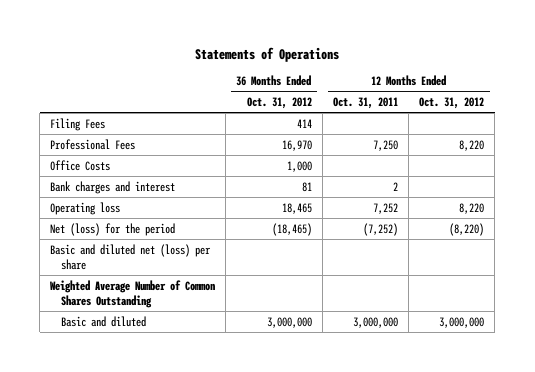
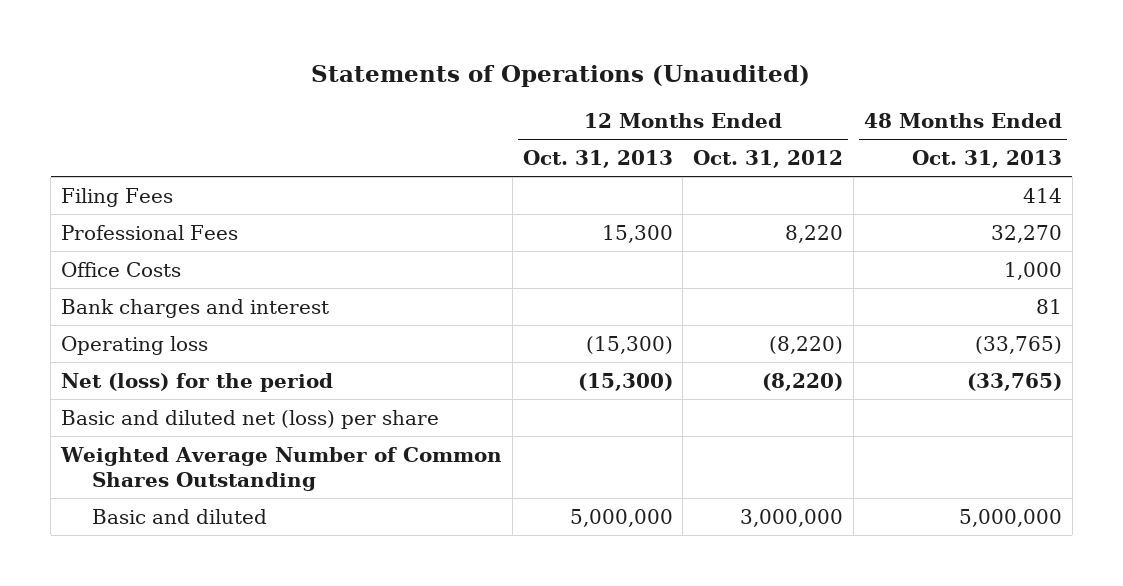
- Statements of Operations
+ Statements of Operations (Unaudited)
- | 36 Months Ended Oct. 31, 2012 | 12 Months Ended Oct. 31, 2011 | 12 Months Ended Oct. 31, 2012
+ | 12 Months Ended Oct. 31, 2013 | 12 Months Ended Oct. 31, 2012 | 48 Months Ended Oct. 31, 2013
- Operating loss | 18,465 | 7,252 | 8,220
+ Operating loss | (15,300) | (8,220) | (33,765)

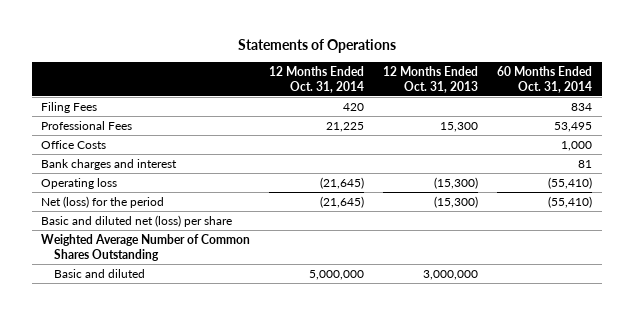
- Statements of Operations (Unaudited)
+ Statements of Operations
- | 12 Months Ended Oct. 31, 2013 | 12 Months Ended Oct. 31, 2012 | 48 Months Ended Oct. 31, 2013
+ | 12 Months Ended Oct. 31, 2014 | 12 Months Ended Oct. 31, 2013 | 60 Months Ended Oct. 31, 2014
- Basic and diluted | 5,000,000 | 3,000,000 | 5,000,000
+ Basic and diluted | 5,000,000 | 3,000,000 |

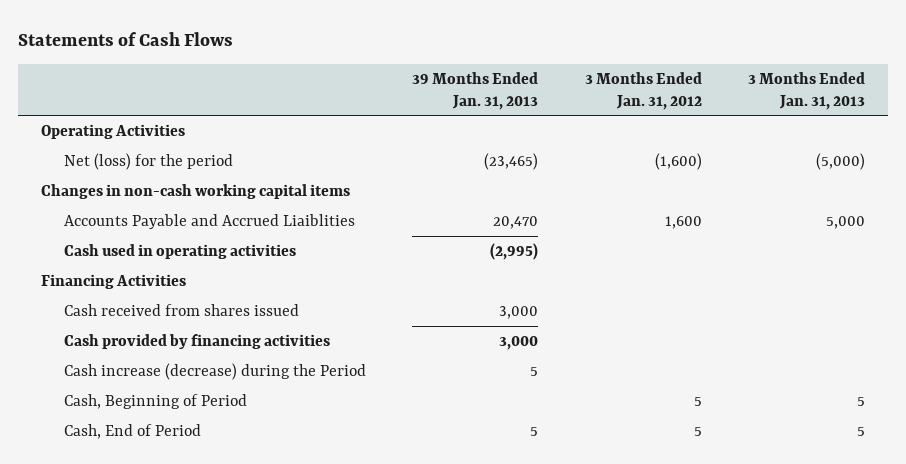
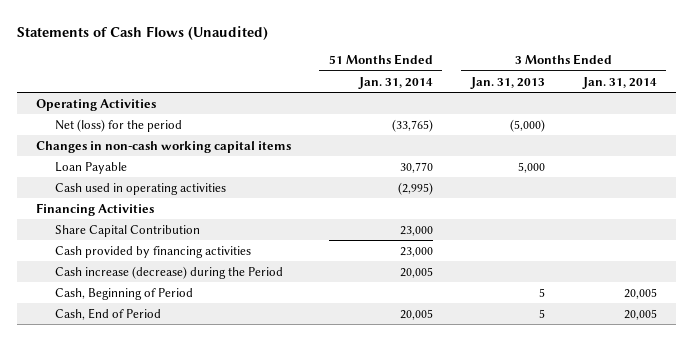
- Statements of Cash Flows
+ Statements of Cash Flows (Unaudited)
- | 39 Months Ended Jan. 31, 2013 | 3 Months Ended Jan. 31, 2012 | 3 Months Ended Jan. 31, 2013
+ | 51 Months Ended Jan. 31, 2014 | 3 Months Ended Jan. 31, 2013 | 3 Months Ended Jan. 31, 2014
- Accounts Payable and Accrued Liaiblities | 20,470 | 1,600 | 5,000
+ Loan Payable | 30,770 | 5,000 |
- Cash received from shares issued | 3,000 | |
+ Share Capital Contribution | 23,000 | |

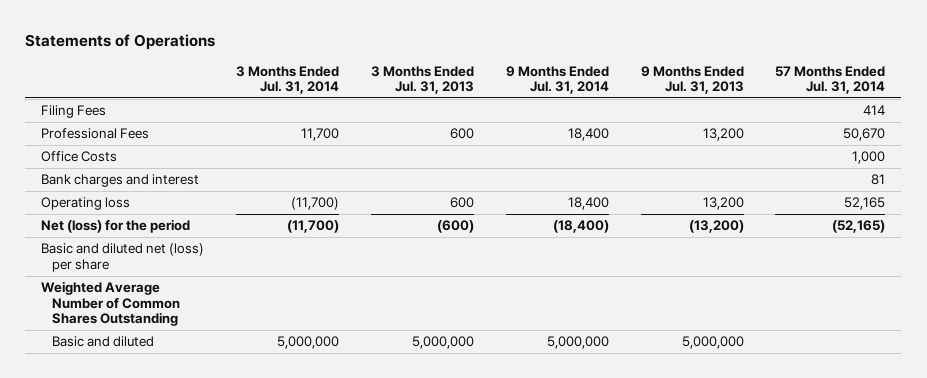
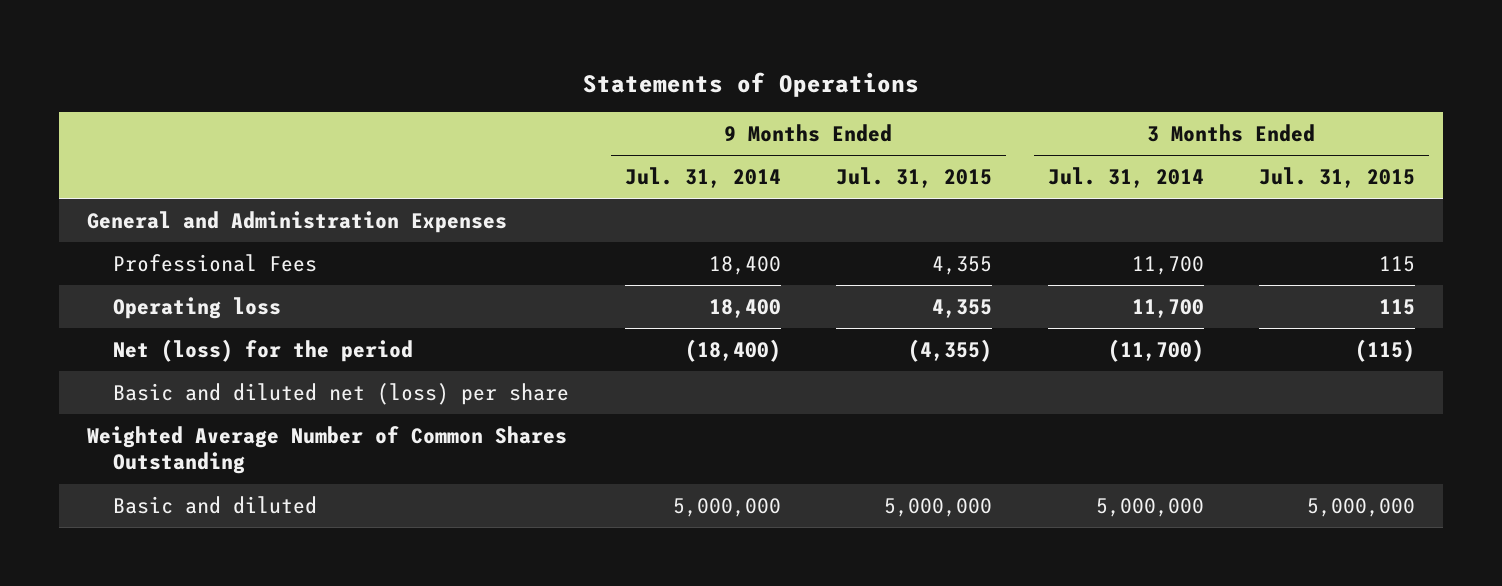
- | 3 Months Ended Jul. 31, 2014 | 3 Months Ended Jul. 31, 2013 | 9 Months Ended Jul. 31, 2014 | 9 Months Ended Jul. 31, 2013 | 57 Months Ended Jul. 31, 2014
+ | 9 Months Ended Jul. 31, 2014 | 9 Months Ended Jul. 31, 2015 | 3 Months Ended Jul. 31, 2014 | 3 Months Ended Jul. 31, 2015
- Filing Fees | | | | | 414
+ General and Administration Expenses
- Office Costs | | | | | 1,000
- Bank charges and interest | | | | | 81
- Operating loss | (11,700) | 600 | 18,400 | 13,200 | 52,165
+ Operating loss | 18,400 | 4,355 | 11,700 | 115

